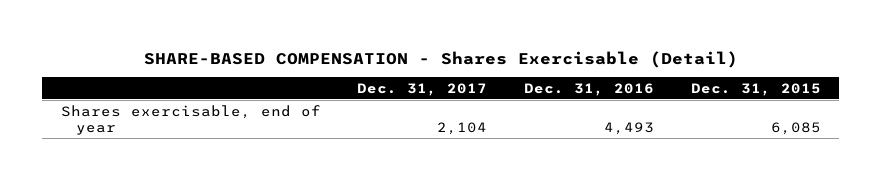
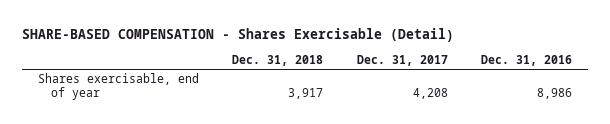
- | Dec. 31, 2017 | Dec. 31, 2016 | Dec. 31, 2015
+ | Dec. 31, 2018 | Dec. 31, 2017 | Dec. 31, 2016
- Shares exercisable, end of year | 2,104 | 4,493 | 6,085
+ Shares exercisable, end of year | 3,917 | 4,208 | 8,986

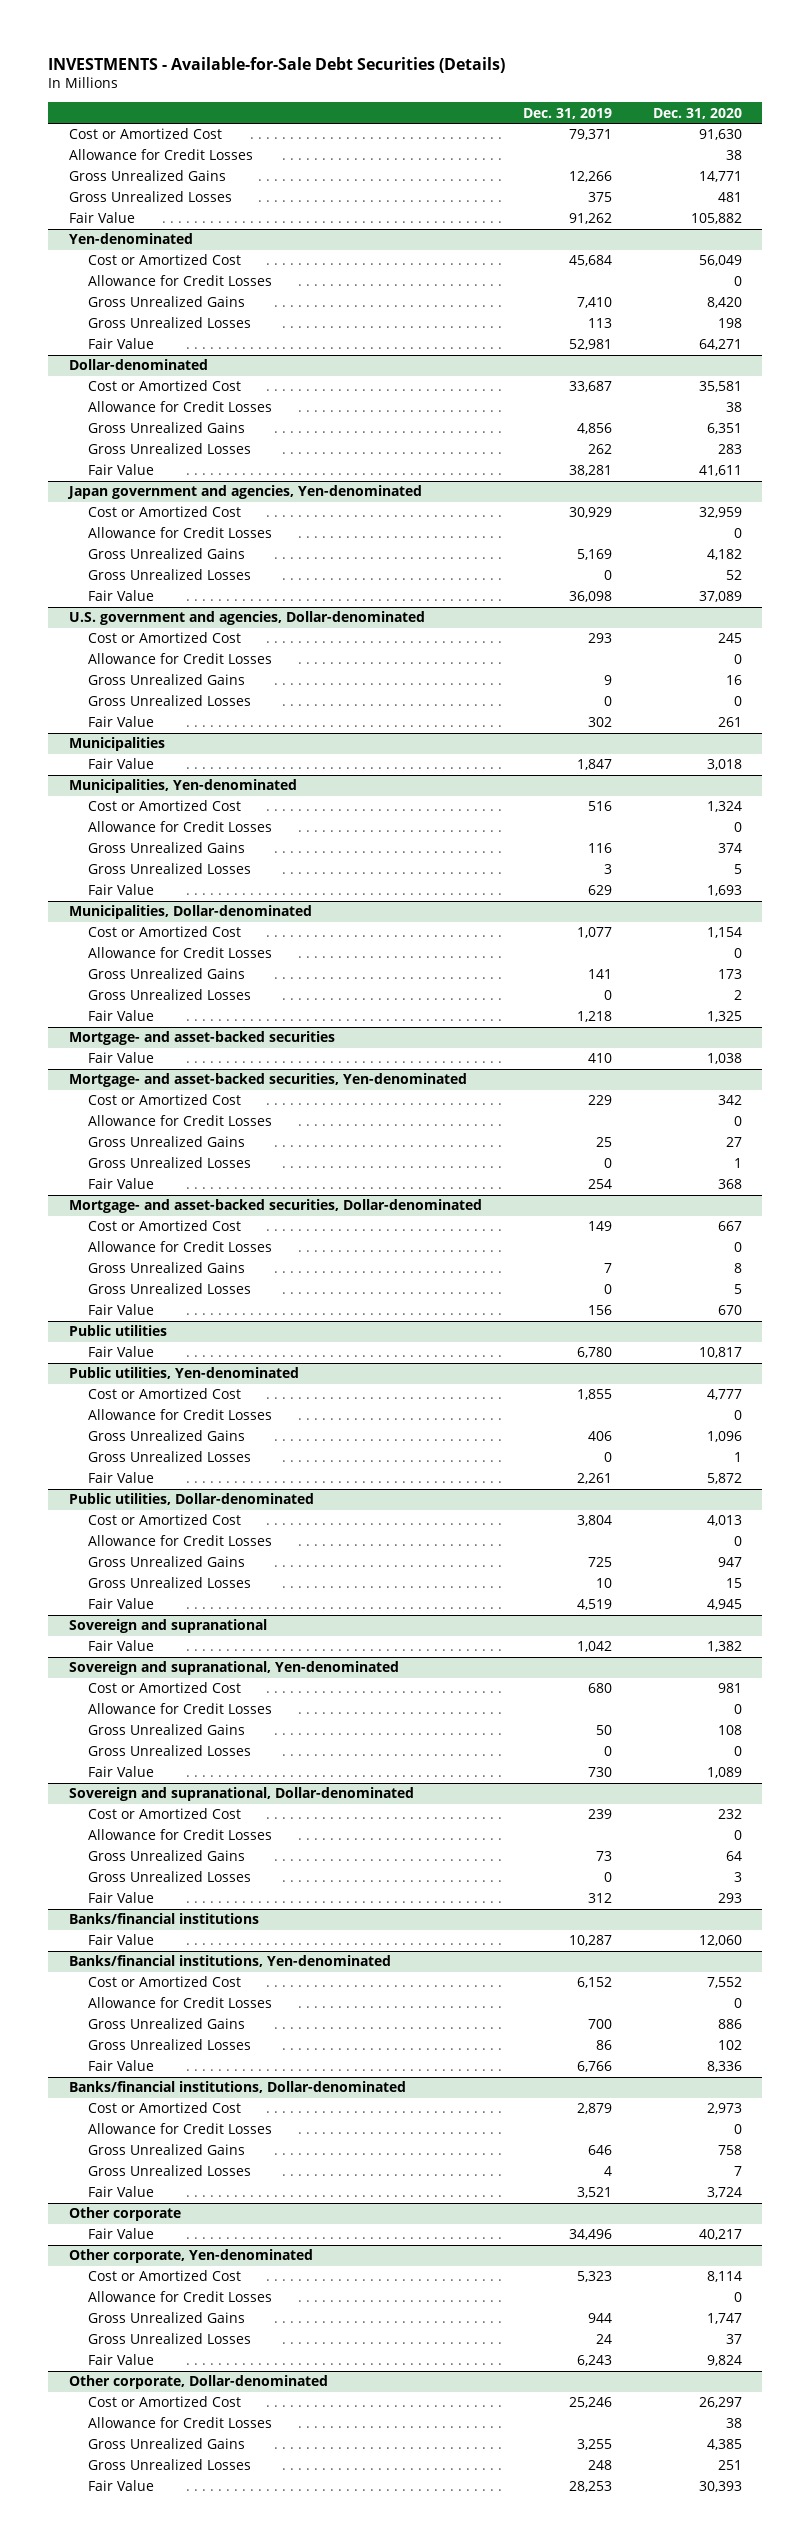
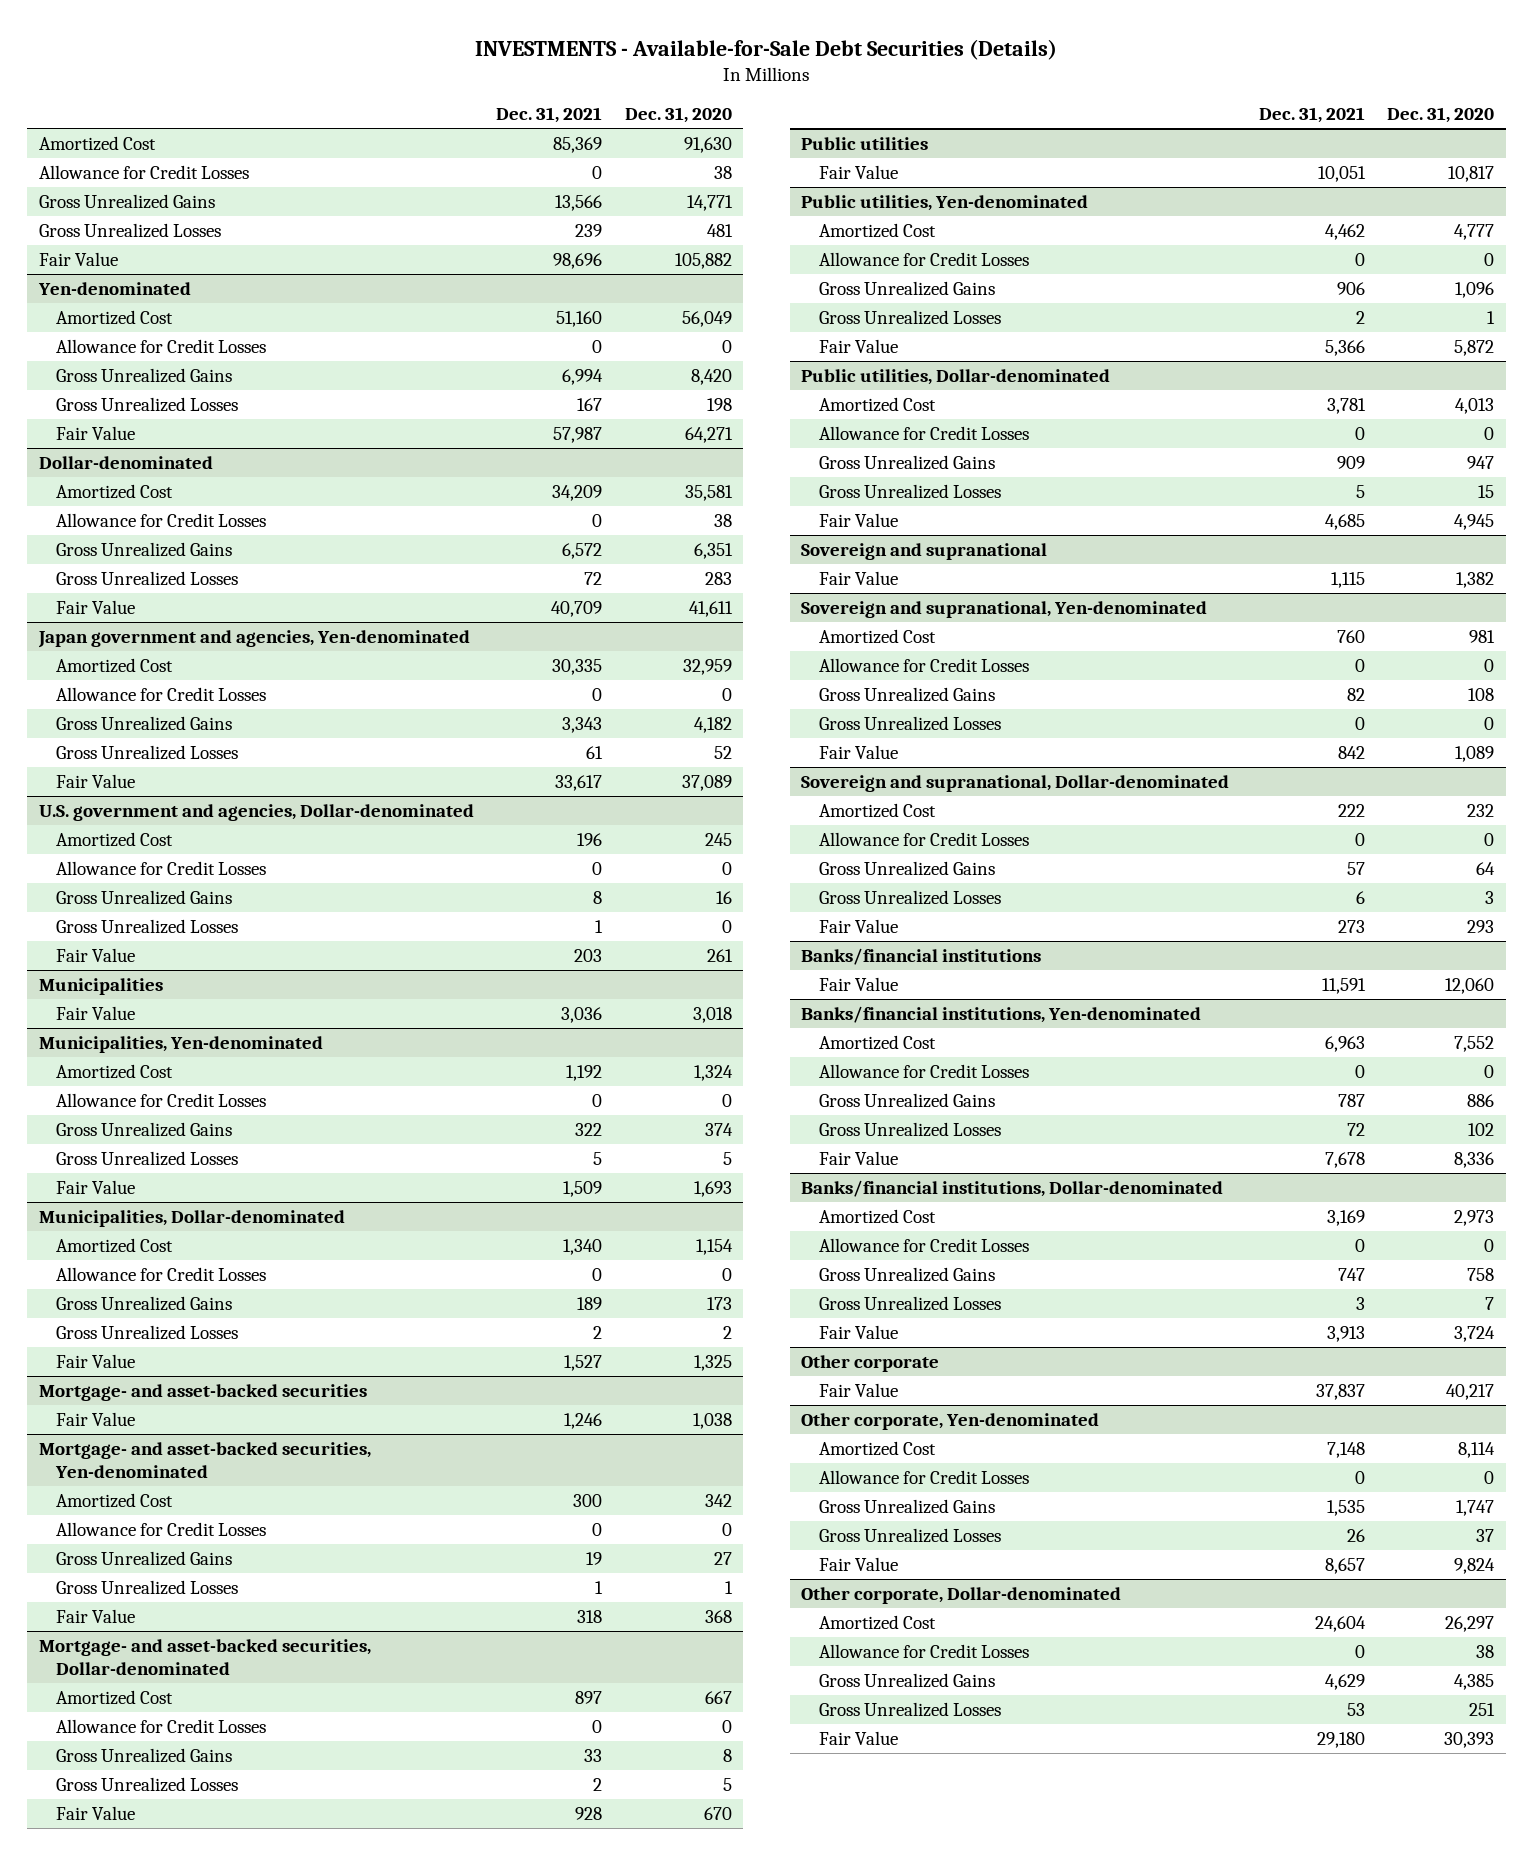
- | Dec. 31, 2019 | Dec. 31, 2020
+ | Dec. 31, 2021 | Dec. 31, 2020
- Cost or Amortized Cost | 79,371 | 91,630
+ Amortized Cost | 85,369 | 91,630
@ Yen-denominated
- Cost or Amortized Cost | 45,684 | 56,049
+ Amortized Cost | 51,160 | 56,049
@ Dollar-denominated
- Cost or Amortized Cost | 33,687 | 35,581
+ Amortized Cost | 34,209 | 35,581
@ Japan government and agencies, Yen-denominated
- Cost or Amortized Cost | 30,929 | 32,959
+ Amortized Cost | 30,335 | 32,959
@ U.S. government and agencies, Dollar-denominated
- Cost or Amortized Cost | 293 | 245
+ Amortized Cost | 196 | 245
@ Municipalities, Yen-denominated
- Cost or Amortized Cost | 516 | 1,324
+ Amortized Cost | 1,192 | 1,324
@ Municipalities, Dollar-denominated
- Cost or Amortized Cost | 1,077 | 1,154
+ Amortized Cost | 1,340 | 1,154
@ Mortgage- and asset-backed securities, Yen-denominated
- Cost or Amortized Cost | 229 | 342
+ Amortized Cost | 300 | 342
@ Mortgage- and asset-backed securities, Dollar-denominated
- Cost or Amortized Cost | 149 | 667
+ Amortized Cost | 897 | 667
@ Public utilities, Yen-denominated
- Cost or Amortized Cost | 1,855 | 4,777
+ Amortized Cost | 4,462 | 4,777
@ Public utilities, Dollar-denominated
- Cost or Amortized Cost | 3,804 | 4,013
+ Amortized Cost | 3,781 | 4,013
@ Sovereign and supranational, Yen-denominated
- Cost or Amortized Cost | 680 | 981
+ Amortized Cost | 760 | 981
@ Sovereign and supranational, Dollar-denominated
- Cost or Amortized Cost | 239 | 232
+ Amortized Cost | 222 | 232
@ Banks/financial institutions, Yen-denominated
- Cost or Amortized Cost | 6,152 | 7,552
+ Amortized Cost | 6,963 | 7,552
@ Banks/financial institutions, Dollar-denominated
- Cost or Amortized Cost | 2,879 | 2,973
+ Amortized Cost | 3,169 | 2,973
@ Other corporate, Yen-denominated
- Cost or Amortized Cost | 5,323 | 8,114
+ Amortized Cost | 7,148 | 8,114
@ Other corporate, Dollar-denominated
- Cost or Amortized Cost | 25,246 | 26,297
+ Amortized Cost | 24,604 | 26,297

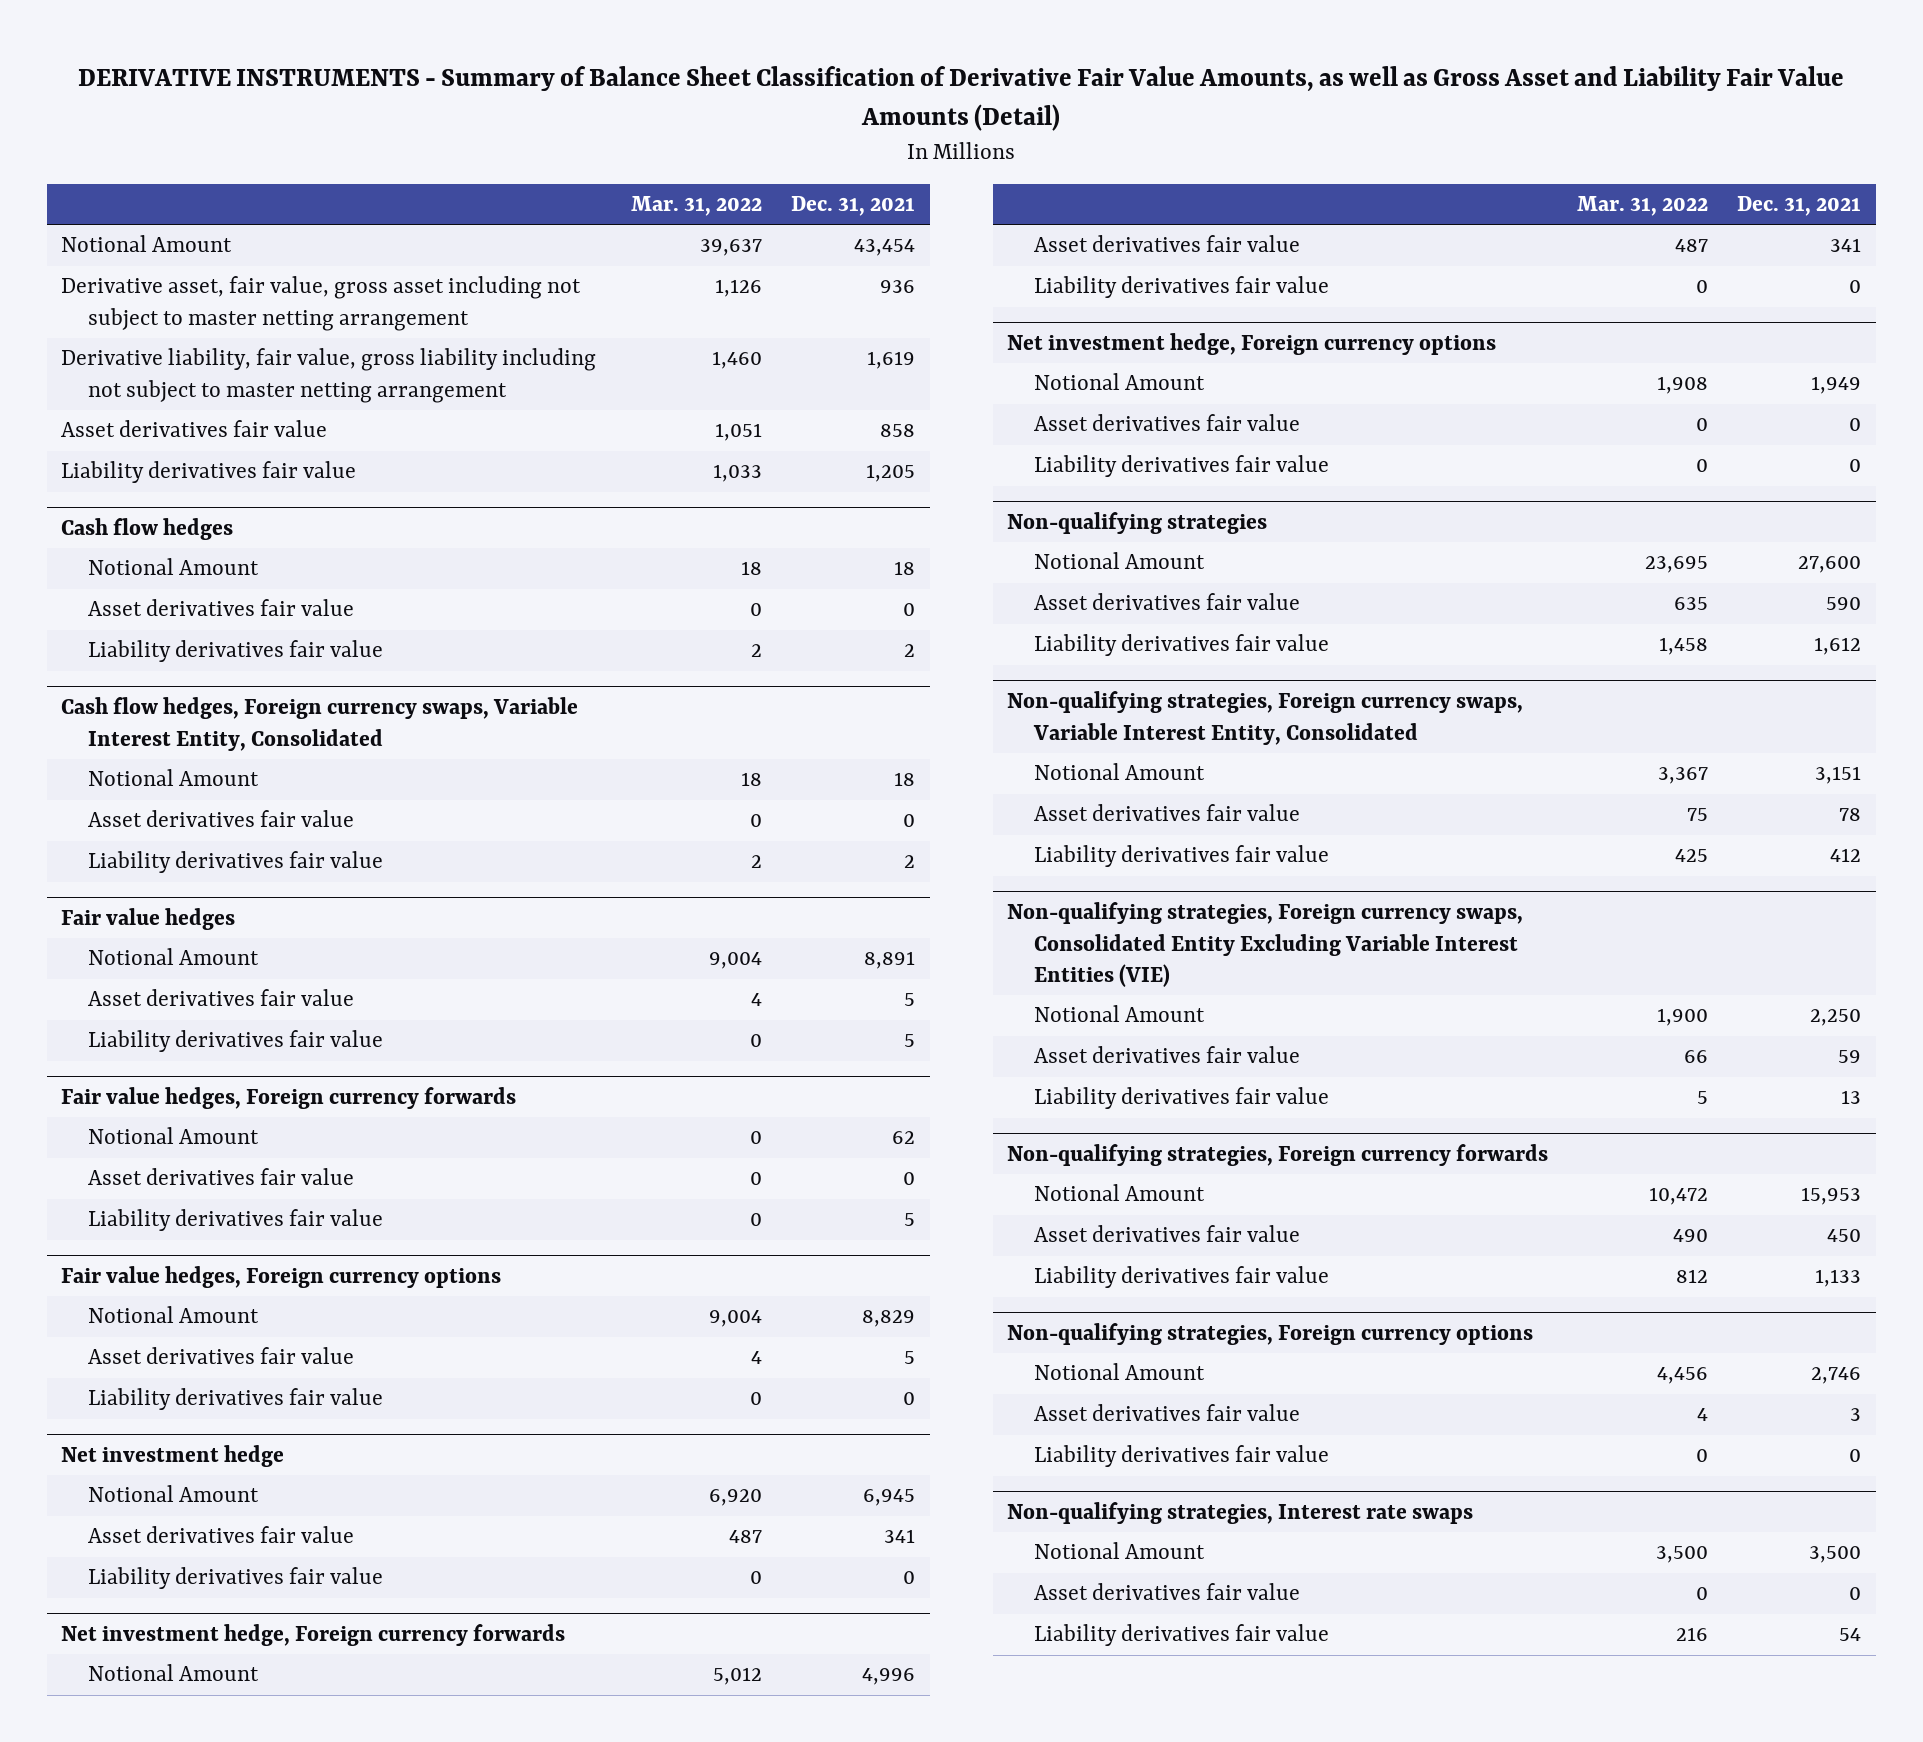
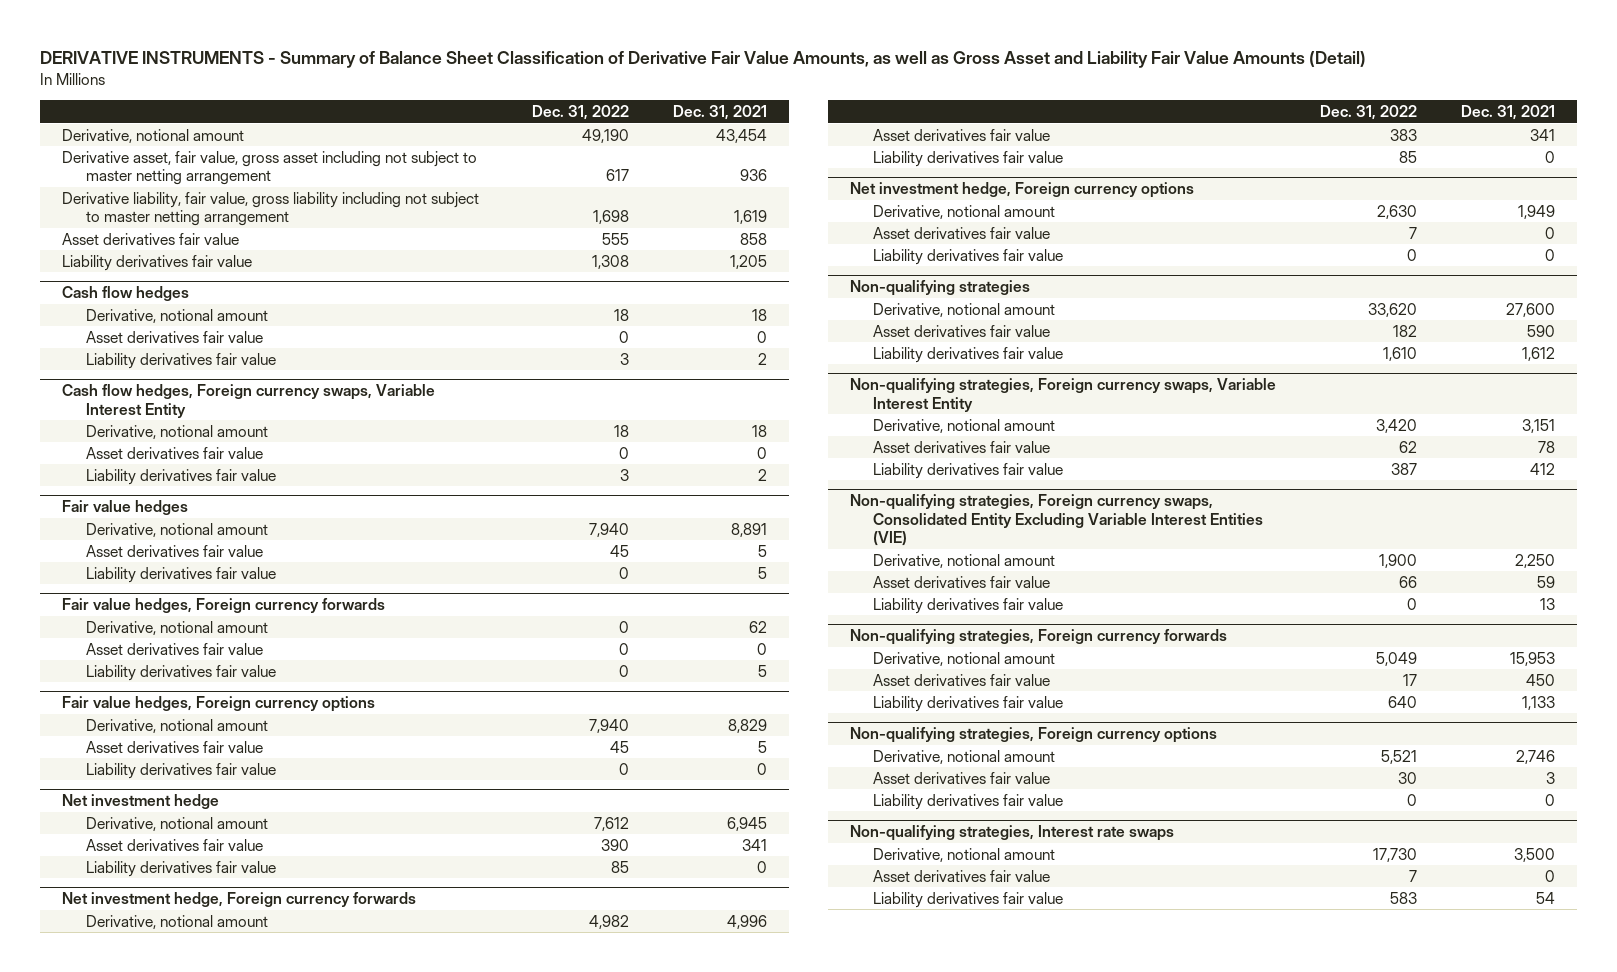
- | Mar. 31, 2022 | Dec. 31, 2021
+ | Dec. 31, 2022 | Dec. 31, 2021
- Notional Amount | 39,637 | 43,454
+ Derivative, notional amount | 49,190 | 43,454
@ Cash flow hedges
- Notional Amount | 18 | 18
+ Derivative, notional amount | 18 | 18
- Cash flow hedges, Foreign currency swaps, Variable Interest Entity, Consolidated
- Notional Amount | 18 | 18
+ Cash flow hedges, Foreign currency swaps, Variable Interest Entity
+ Derivative, notional amount | 18 | 18
@ Fair value hedges
- Notional Amount | 9,004 | 8,891
+ Derivative, notional amount | 7,940 | 8,891
@ Fair value hedges, Foreign currency forwards
- Notional Amount | 0 | 62
+ Derivative, notional amount | 0 | 62
@ Fair value hedges, Foreign currency options
- Notional Amount | 9,004 | 8,829
+ Derivative, notional amount | 7,940 | 8,829
@ Net investment hedge
- Notional Amount | 6,920 | 6,945
+ Derivative, notional amount | 7,612 | 6,945
@ Net investment hedge, Foreign currency forwards
- Notional Amount | 5,012 | 4,996
+ Derivative, notional amount | 4,982 | 4,996
@ Net investment hedge, Foreign currency options
- Notional Amount | 1,908 | 1,949
+ Derivative, notional amount | 2,630 | 1,949
@ Non-qualifying strategies
- Notional Amount | 23,695 | 27,600
+ Derivative, notional amount | 33,620 | 27,600
- Non-qualifying strategies, Foreign currency swaps, Variable Interest Entity, Consolidated
- Notional Amount | 3,367 | 3,151
+ Non-qualifying strategies, Foreign currency swaps, Variable Interest Entity
+ Derivative, notional amount | 3,420 | 3,151
@ Non-qualifying strategies, Foreign currency swaps, Consolidated Entity Excluding Variable Interest Entities (VIE)
- Notional Amount | 1,900 | 2,250
+ Derivative, notional amount | 1,900 | 2,250
@ Non-qualifying strategies, Foreign currency forwards
- Notional Amount | 10,472 | 15,953
+ Derivative, notional amount | 5,049 | 15,953
@ Non-qualifying strategies, Foreign currency options
- Notional Amount | 4,456 | 2,746
+ Derivative, notional amount | 5,521 | 2,746
@ Non-qualifying strategies, Interest rate swaps
- Notional Amount | 3,500 | 3,500
+ Derivative, notional amount | 17,730 | 3,500

